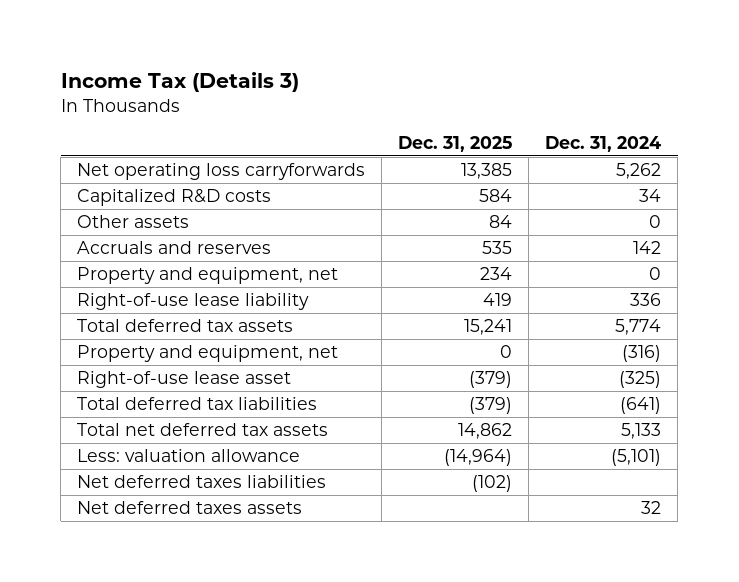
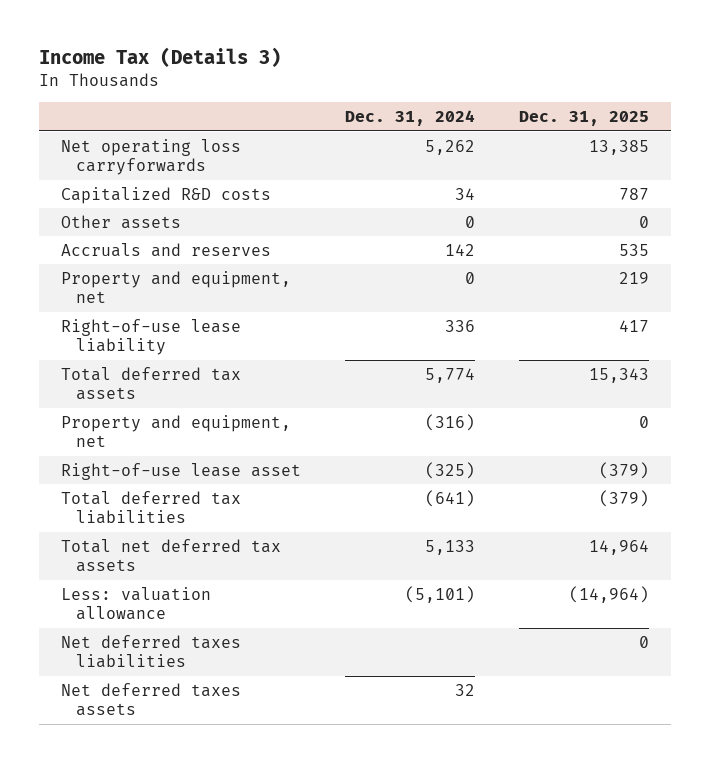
- | Dec. 31, 2025 | Dec. 31, 2024
+ | Dec. 31, 2024 | Dec. 31, 2025
- Capitalized R&D costs | 584 | 34
- Other assets | 84 | 0
+ Capitalized R&D costs | 34 | 787
+ Other assets | 0 | 0
- Property and equipment, net | 234 | 0
- Right-of-use lease liability | 419 | 336
- Total deferred tax assets | 15,241 | 5,774
+ Property and equipment, net | 0 | 219
+ Right-of-use lease liability | 336 | 417
+ Total deferred tax assets | 5,774 | 15,343
- Total net deferred tax assets | 14,862 | 5,133
+ Total net deferred tax assets | 5,133 | 14,964
- Net deferred taxes liabilities | (102) |
+ Net deferred taxes liabilities | | 0

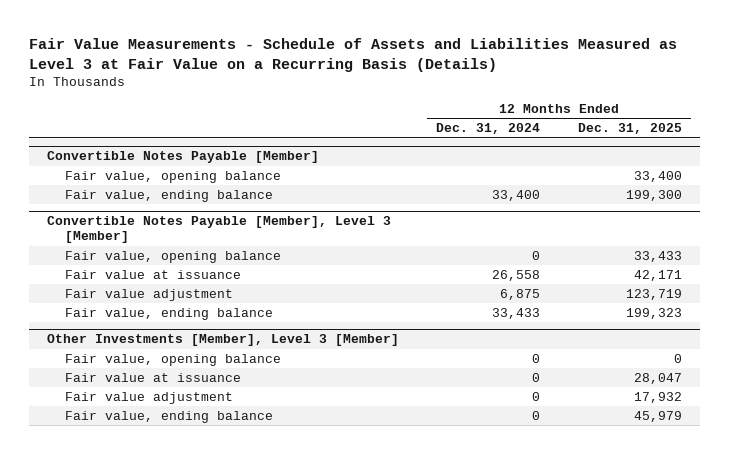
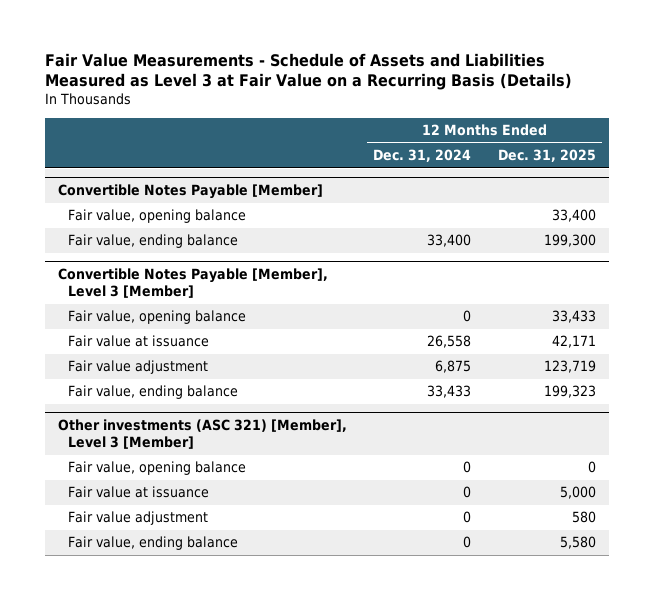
- Other Investments [Member], Level 3 [Member]
+ Other investments (ASC 321) [Member], Level 3 [Member]
- Fair value at issuance | 0 | 28,047
- Fair value adjustment | 0 | 17,932
- Fair value, ending balance | 0 | 45,979
+ Fair value at issuance | 0 | 5,000
+ Fair value adjustment | 0 | 580
+ Fair value, ending balance | 0 | 5,580

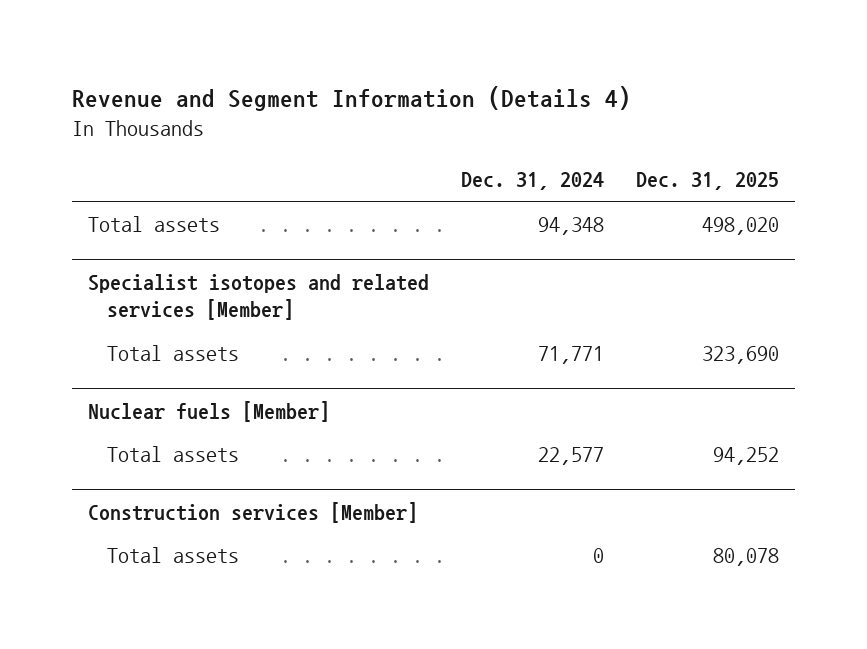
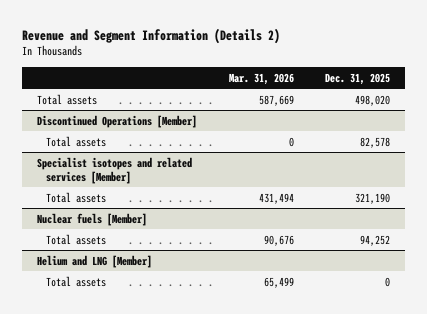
- Revenue and Segment Information (Details 4)
+ Revenue and Segment Information (Details 2)
- | Dec. 31, 2024 | Dec. 31, 2025
+ | Mar. 31, 2026 | Dec. 31, 2025
+ Discontinued Operations [Member]
+ Total assets | 0 | 82,578
@ Specialist isotopes and related services [Member]
- Total assets | 71,771 | 323,690
+ Total assets | 431,494 | 321,190
- Construction services [Member]
- Total assets | 0 | 80,078
+ Helium and LNG [Member]
+ Total assets | 65,499 | 0

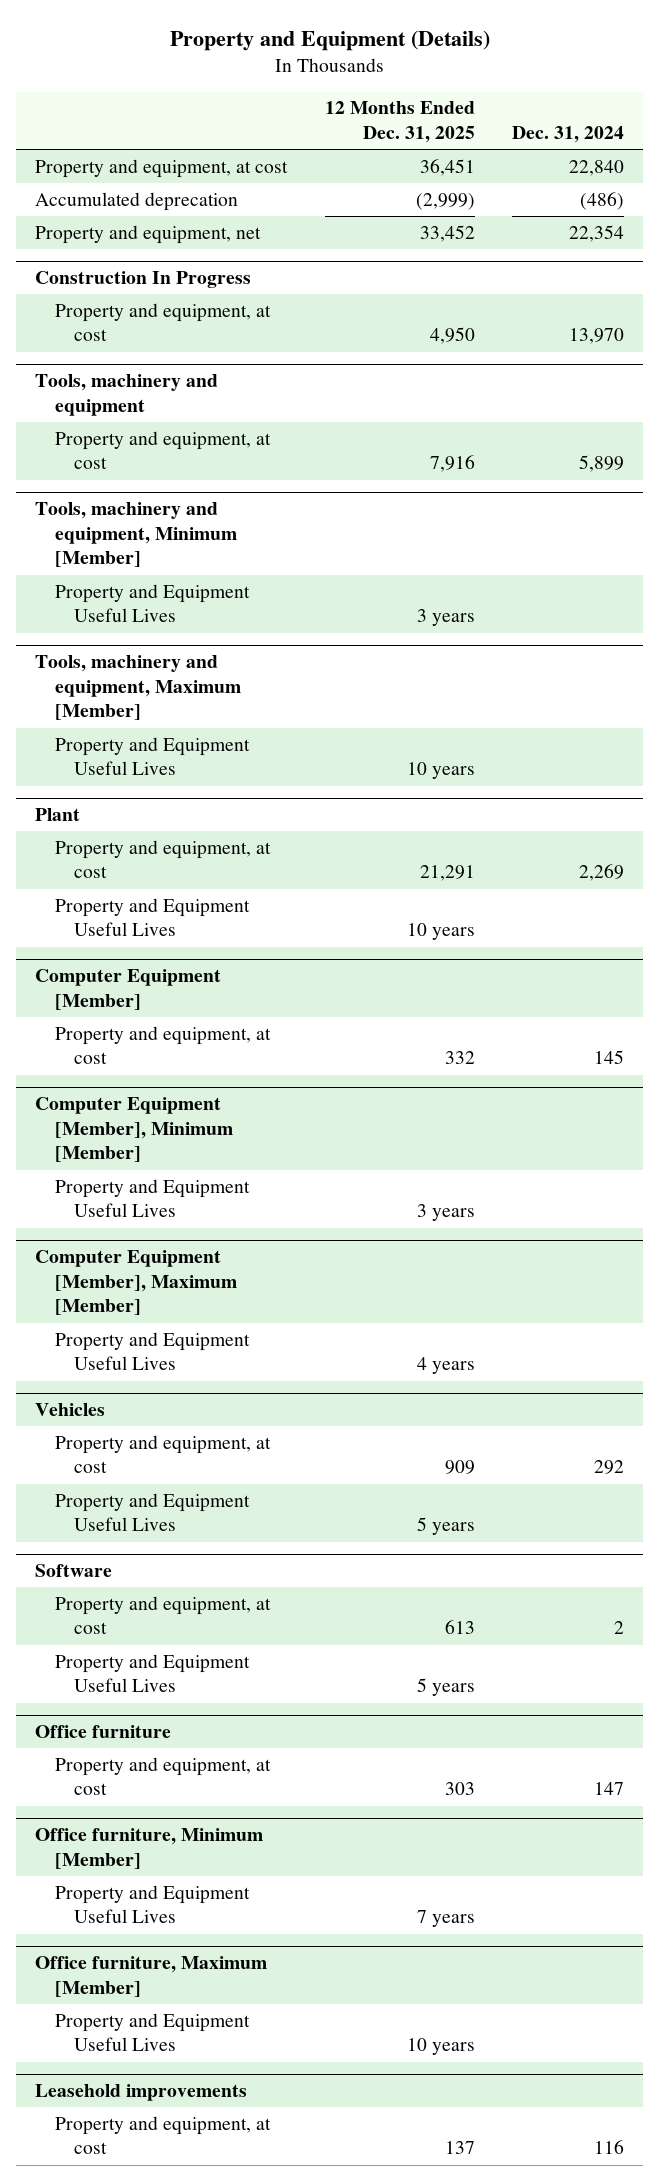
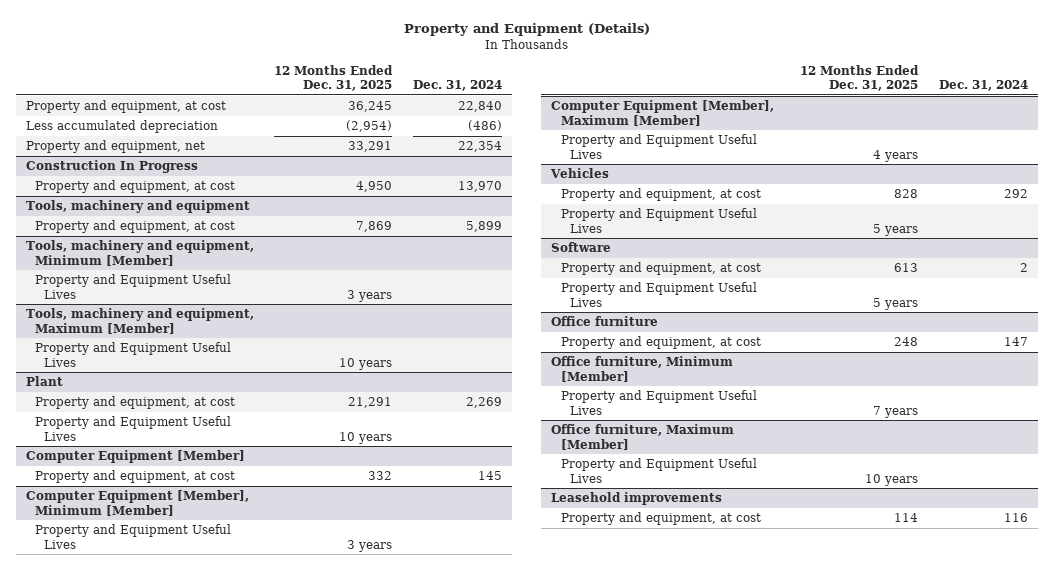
- Property and equipment, at cost | 36,451 | 22,840
- Accumulated deprecation | (2,999) | (486)
- Property and equipment, net | 33,452 | 22,354
+ Property and equipment, at cost | 36,245 | 22,840
+ Less accumulated depreciation | (2,954) | (486)
+ Property and equipment, net | 33,291 | 22,354
@ Tools, machinery and equipment
- Property and equipment, at cost | 7,916 | 5,899
+ Property and equipment, at cost | 7,869 | 5,899
@ Vehicles
- Property and equipment, at cost | 909 | 292
+ Property and equipment, at cost | 828 | 292
@ Office furniture
- Property and equipment, at cost | 303 | 147
+ Property and equipment, at cost | 248 | 147
@ Leasehold improvements
- Property and equipment, at cost | 137 | 116
+ Property and equipment, at cost | 114 | 116

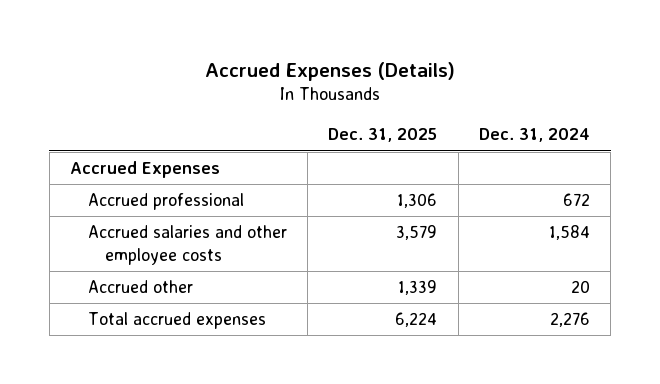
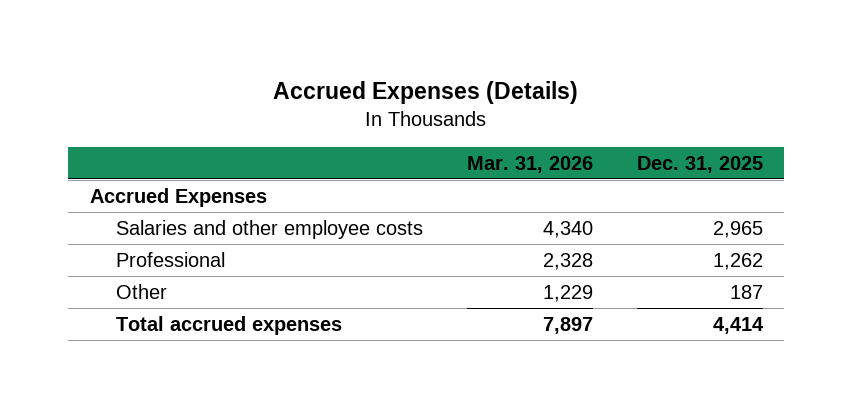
- | Dec. 31, 2025 | Dec. 31, 2024
+ | Mar. 31, 2026 | Dec. 31, 2025
- Accrued professional | 1,306 | 672
- Accrued salaries and other employee costs | 3,579 | 1,584
- Accrued other | 1,339 | 20
- Total accrued expenses | 6,224 | 2,276
+ Salaries and other employee costs | 4,340 | 2,965
+ Professional | 2,328 | 1,262
+ Other | 1,229 | 187
+ Total accrued expenses | 7,897 | 4,414

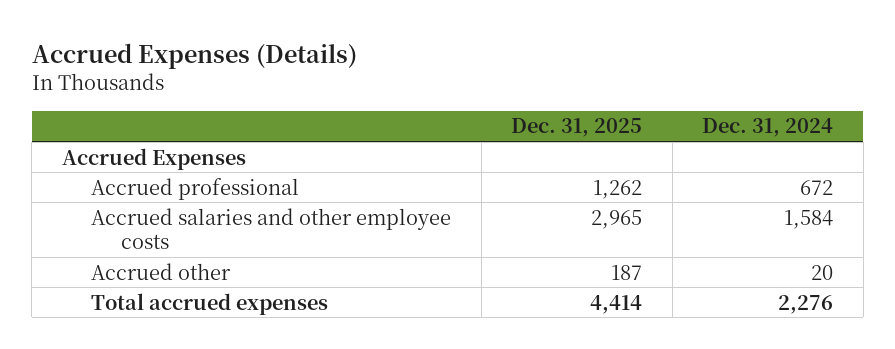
- | Mar. 31, 2026 | Dec. 31, 2025
+ | Dec. 31, 2025 | Dec. 31, 2024
- Salaries and other employee costs | 4,340 | 2,965
- Professional | 2,328 | 1,262
- Other | 1,229 | 187
+ Accrued professional | 1,262 | 672
+ Accrued salaries and other employee costs | 2,965 | 1,584
+ Accrued other | 187 | 20

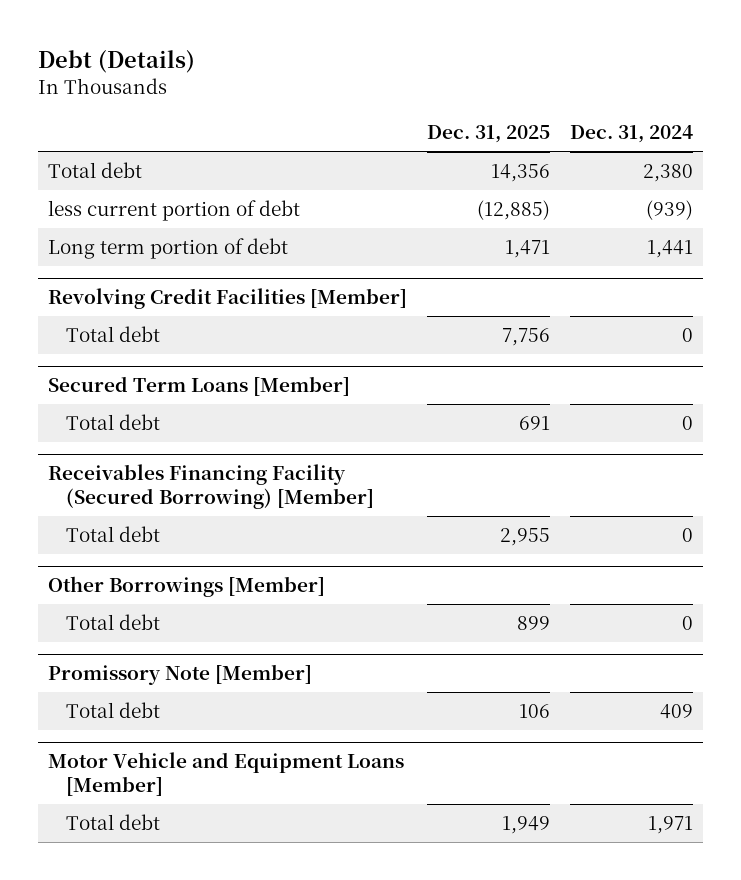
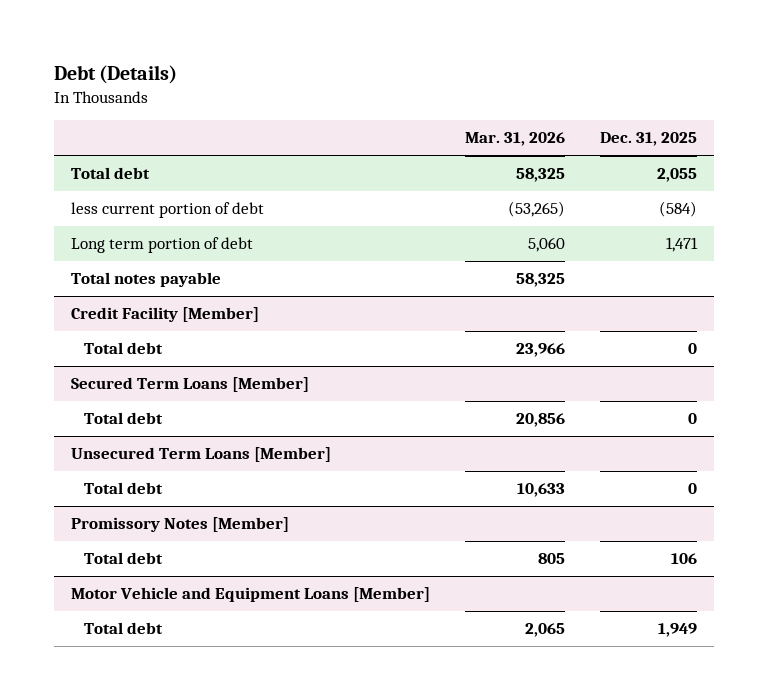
- | Dec. 31, 2025 | Dec. 31, 2024
+ | Mar. 31, 2026 | Dec. 31, 2025
- Total debt | 14,356 | 2,380
- less current portion of debt | (12,885) | (939)
+ Total debt | 58,325 | 2,055
+ less current portion of debt | (53,265) | (584)
- Revolving Credit Facilities [Member]
- Total debt | 7,756 | 0
+ Total notes payable | 58,325 |
+ Credit Facility [Member]
+ Total debt | 23,966 | 0
@ Secured Term Loans [Member]
- Total debt | 691 | 0
- Receivables Financing Facility (Secured Borrowing) [Member]
- Total debt | 2,955 | 0
- Other Borrowings [Member]
- Total debt | 899 | 0
- Promissory Note [Member]
@ Secured Term Loans [Member]
+ Total debt | 20,856 | 0
+ Unsecured Term Loans [Member]
+ Total debt | 10,633 | 0
+ Promissory Notes [Member]

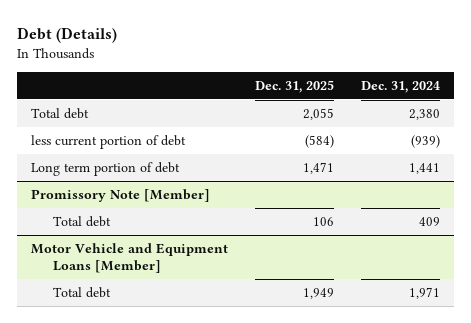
- | Mar. 31, 2026 | Dec. 31, 2025
+ | Dec. 31, 2025 | Dec. 31, 2024
- Total notes payable | 58,325 |
- Credit Facility [Member]
- Total debt | 23,966 | 0
- Secured Term Loans [Member]
- Total debt | 20,856 | 0
- Unsecured Term Loans [Member]
- Total debt | 10,633 | 0
- Promissory Notes [Member]
+ Promissory Note [Member]

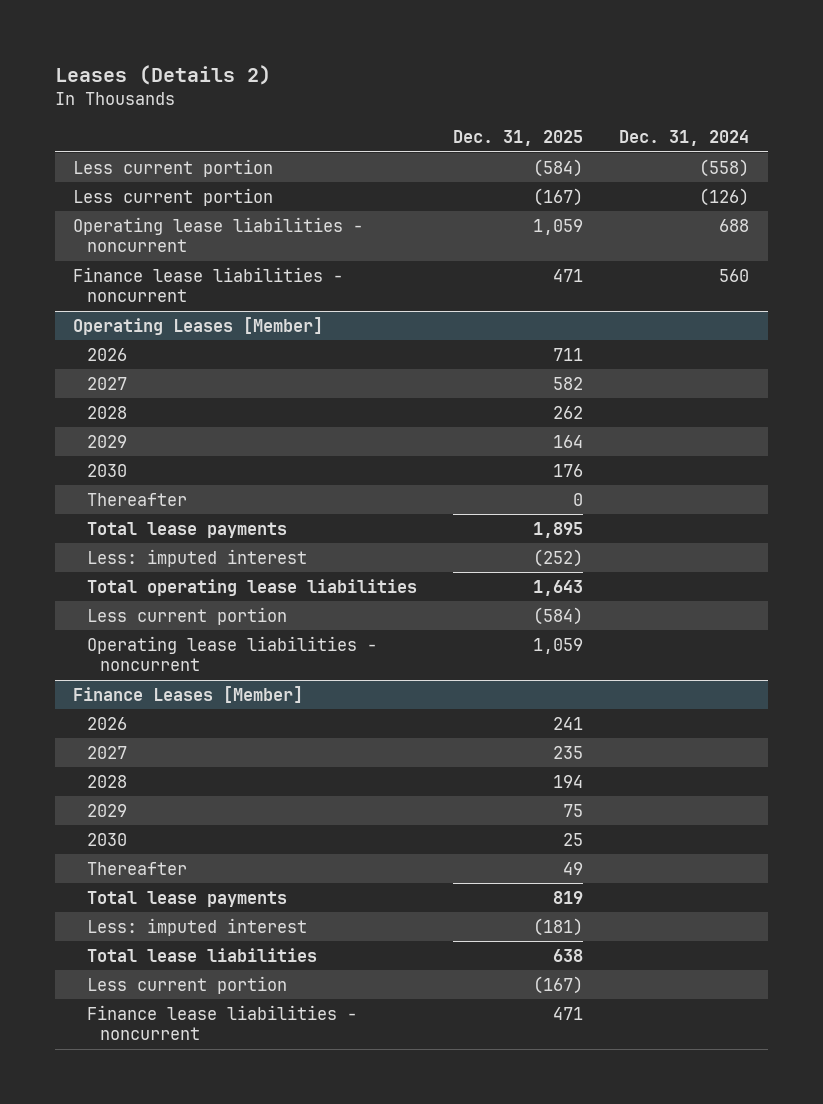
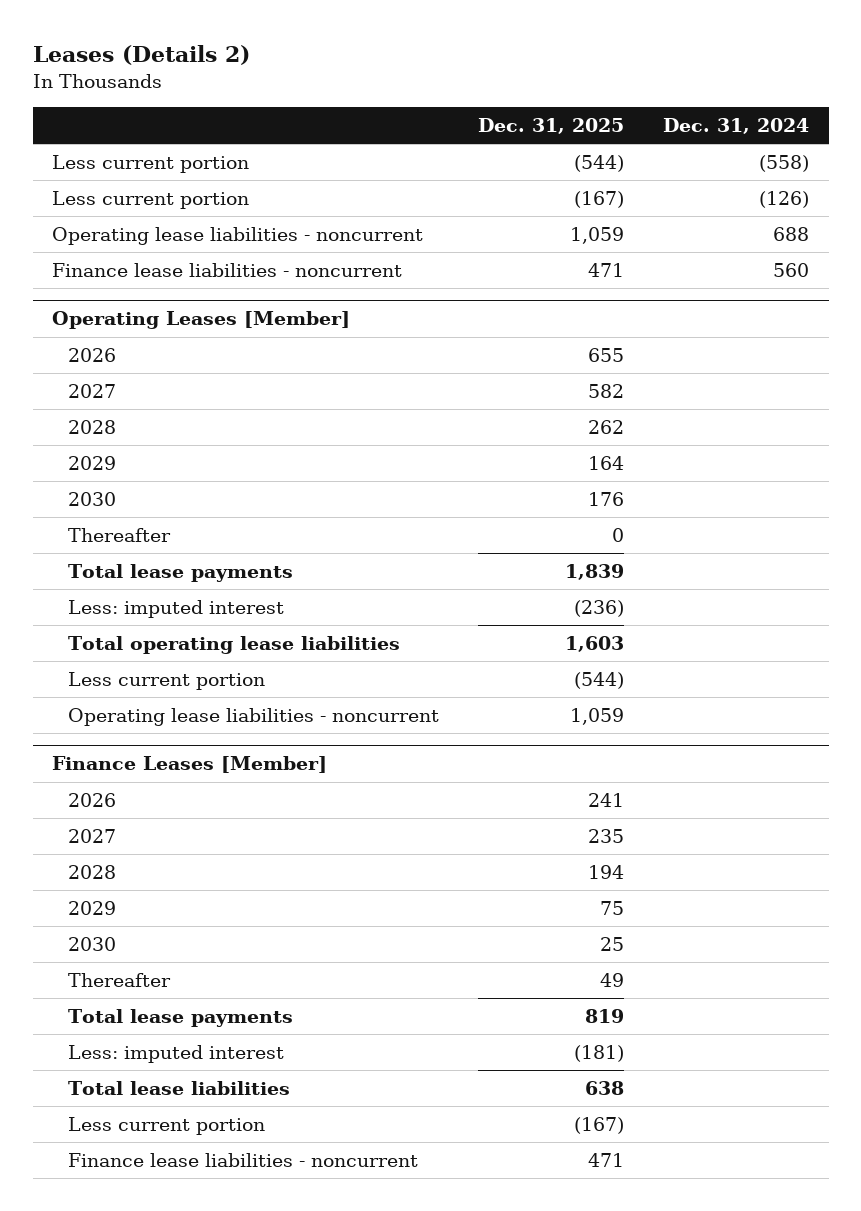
- Less current portion | (584) | (558)
+ Less current portion | (544) | (558)
@ Operating Leases [Member]
- 2026 | 711 |
+ 2026 | 655 |
- Total lease payments | 1,895 |
- Less: imputed interest | (252) |
- Total operating lease liabilities | 1,643 |
- Less current portion | (584) |
+ Total lease payments | 1,839 |
+ Less: imputed interest | (236) |
+ Total operating lease liabilities | 1,603 |
+ Less current portion | (544) |

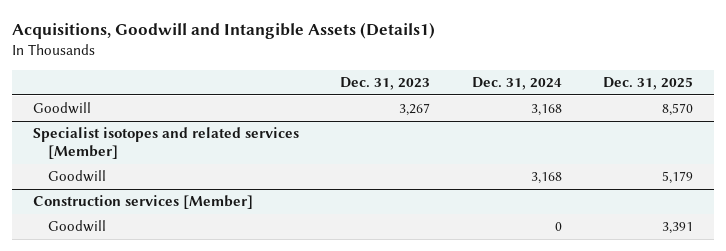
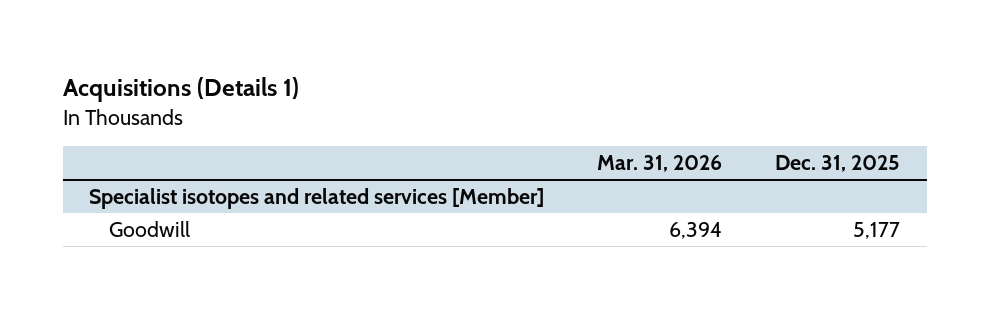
- Acquisitions, Goodwill and Intangible Assets (Details1)
+ Acquisitions (Details 1)
- | Dec. 31, 2023 | Dec. 31, 2024 | Dec. 31, 2025
+ | Mar. 31, 2026 | Dec. 31, 2025
- Goodwill | 3,267 | 3,168 | 8,570
@ Specialist isotopes and related services [Member]
- Goodwill | | 3,168 | 5,179
- Construction services [Member]
- Goodwill | | 0 | 3,391
@ Specialist isotopes and related services [Member]
+ Goodwill | 6,394 | 5,177

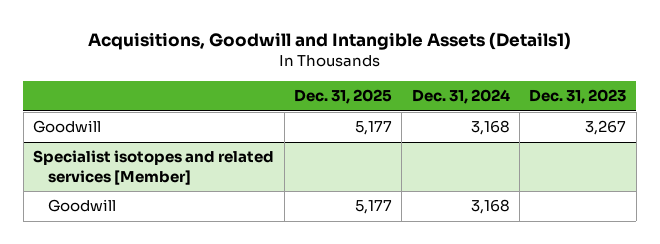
- Acquisitions (Details 1)
+ Acquisitions, Goodwill and Intangible Assets (Details1)
- | Mar. 31, 2026 | Dec. 31, 2025
+ | Dec. 31, 2025 | Dec. 31, 2024 | Dec. 31, 2023
+ Goodwill | 5,177 | 3,168 | 3,267

